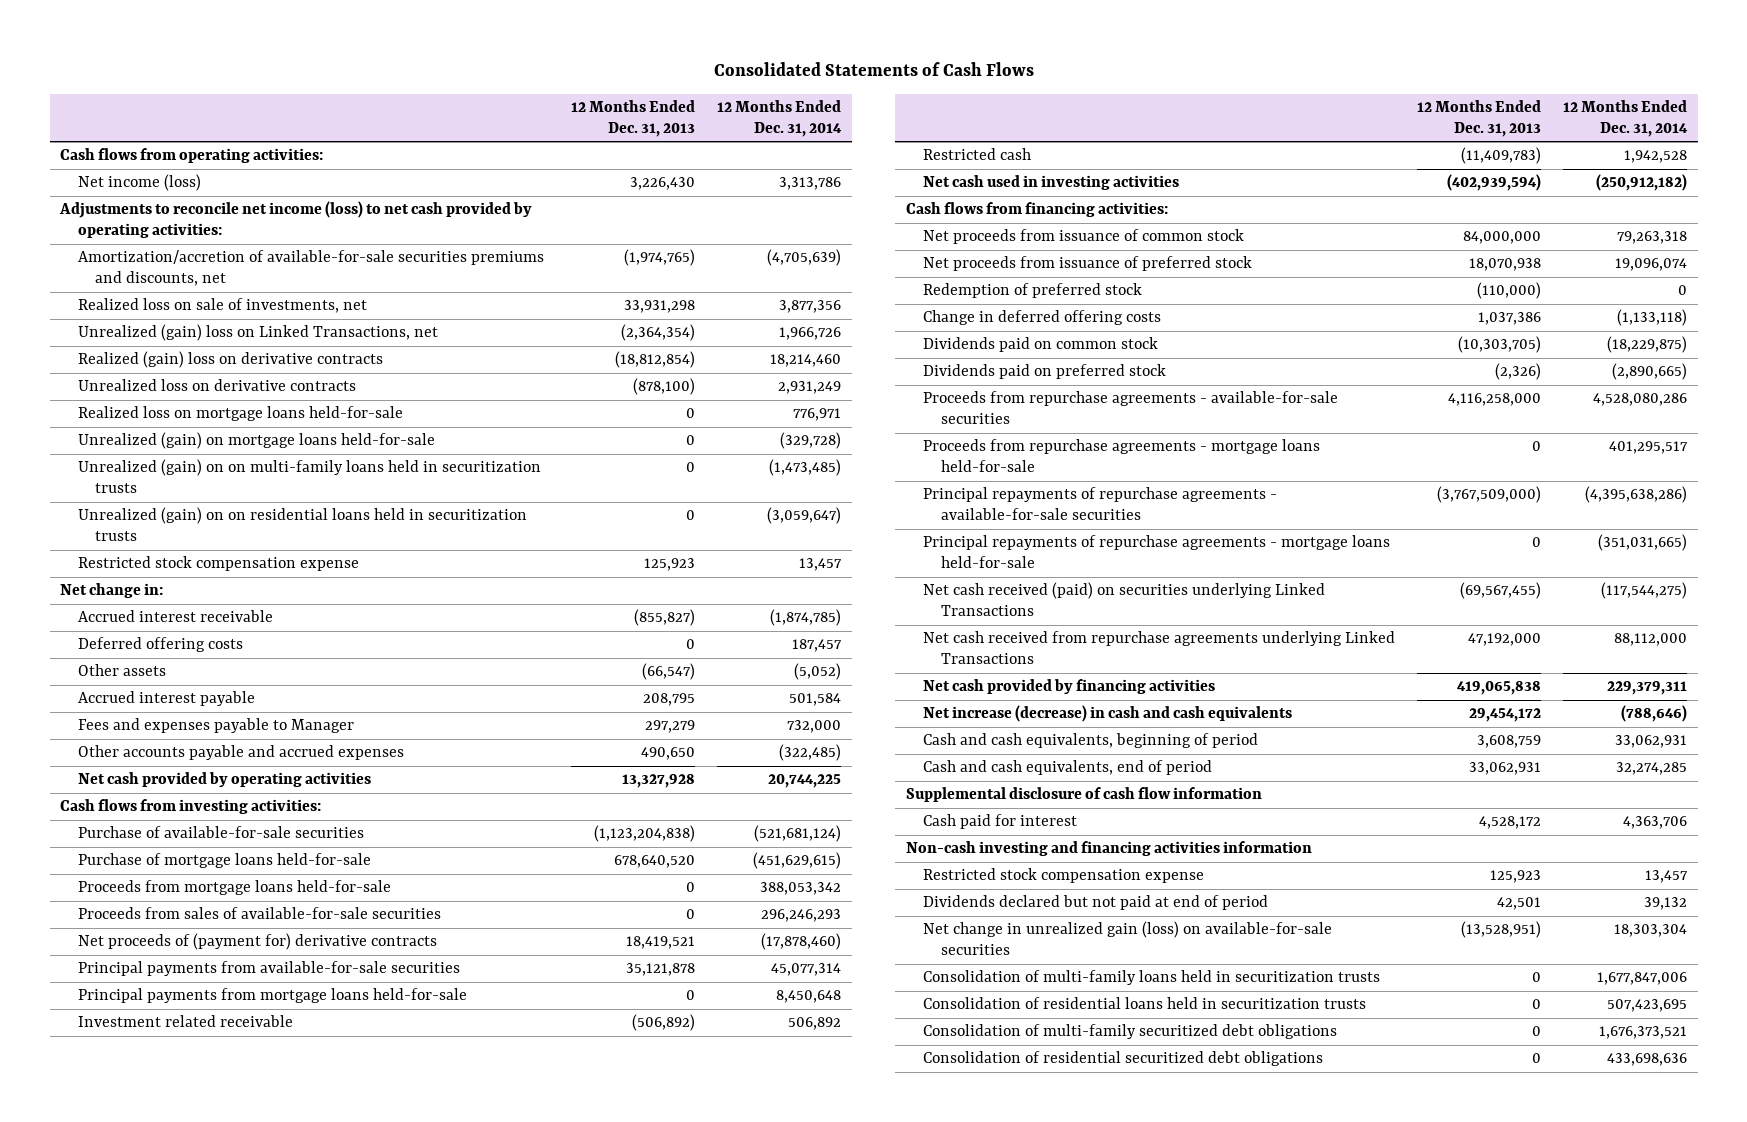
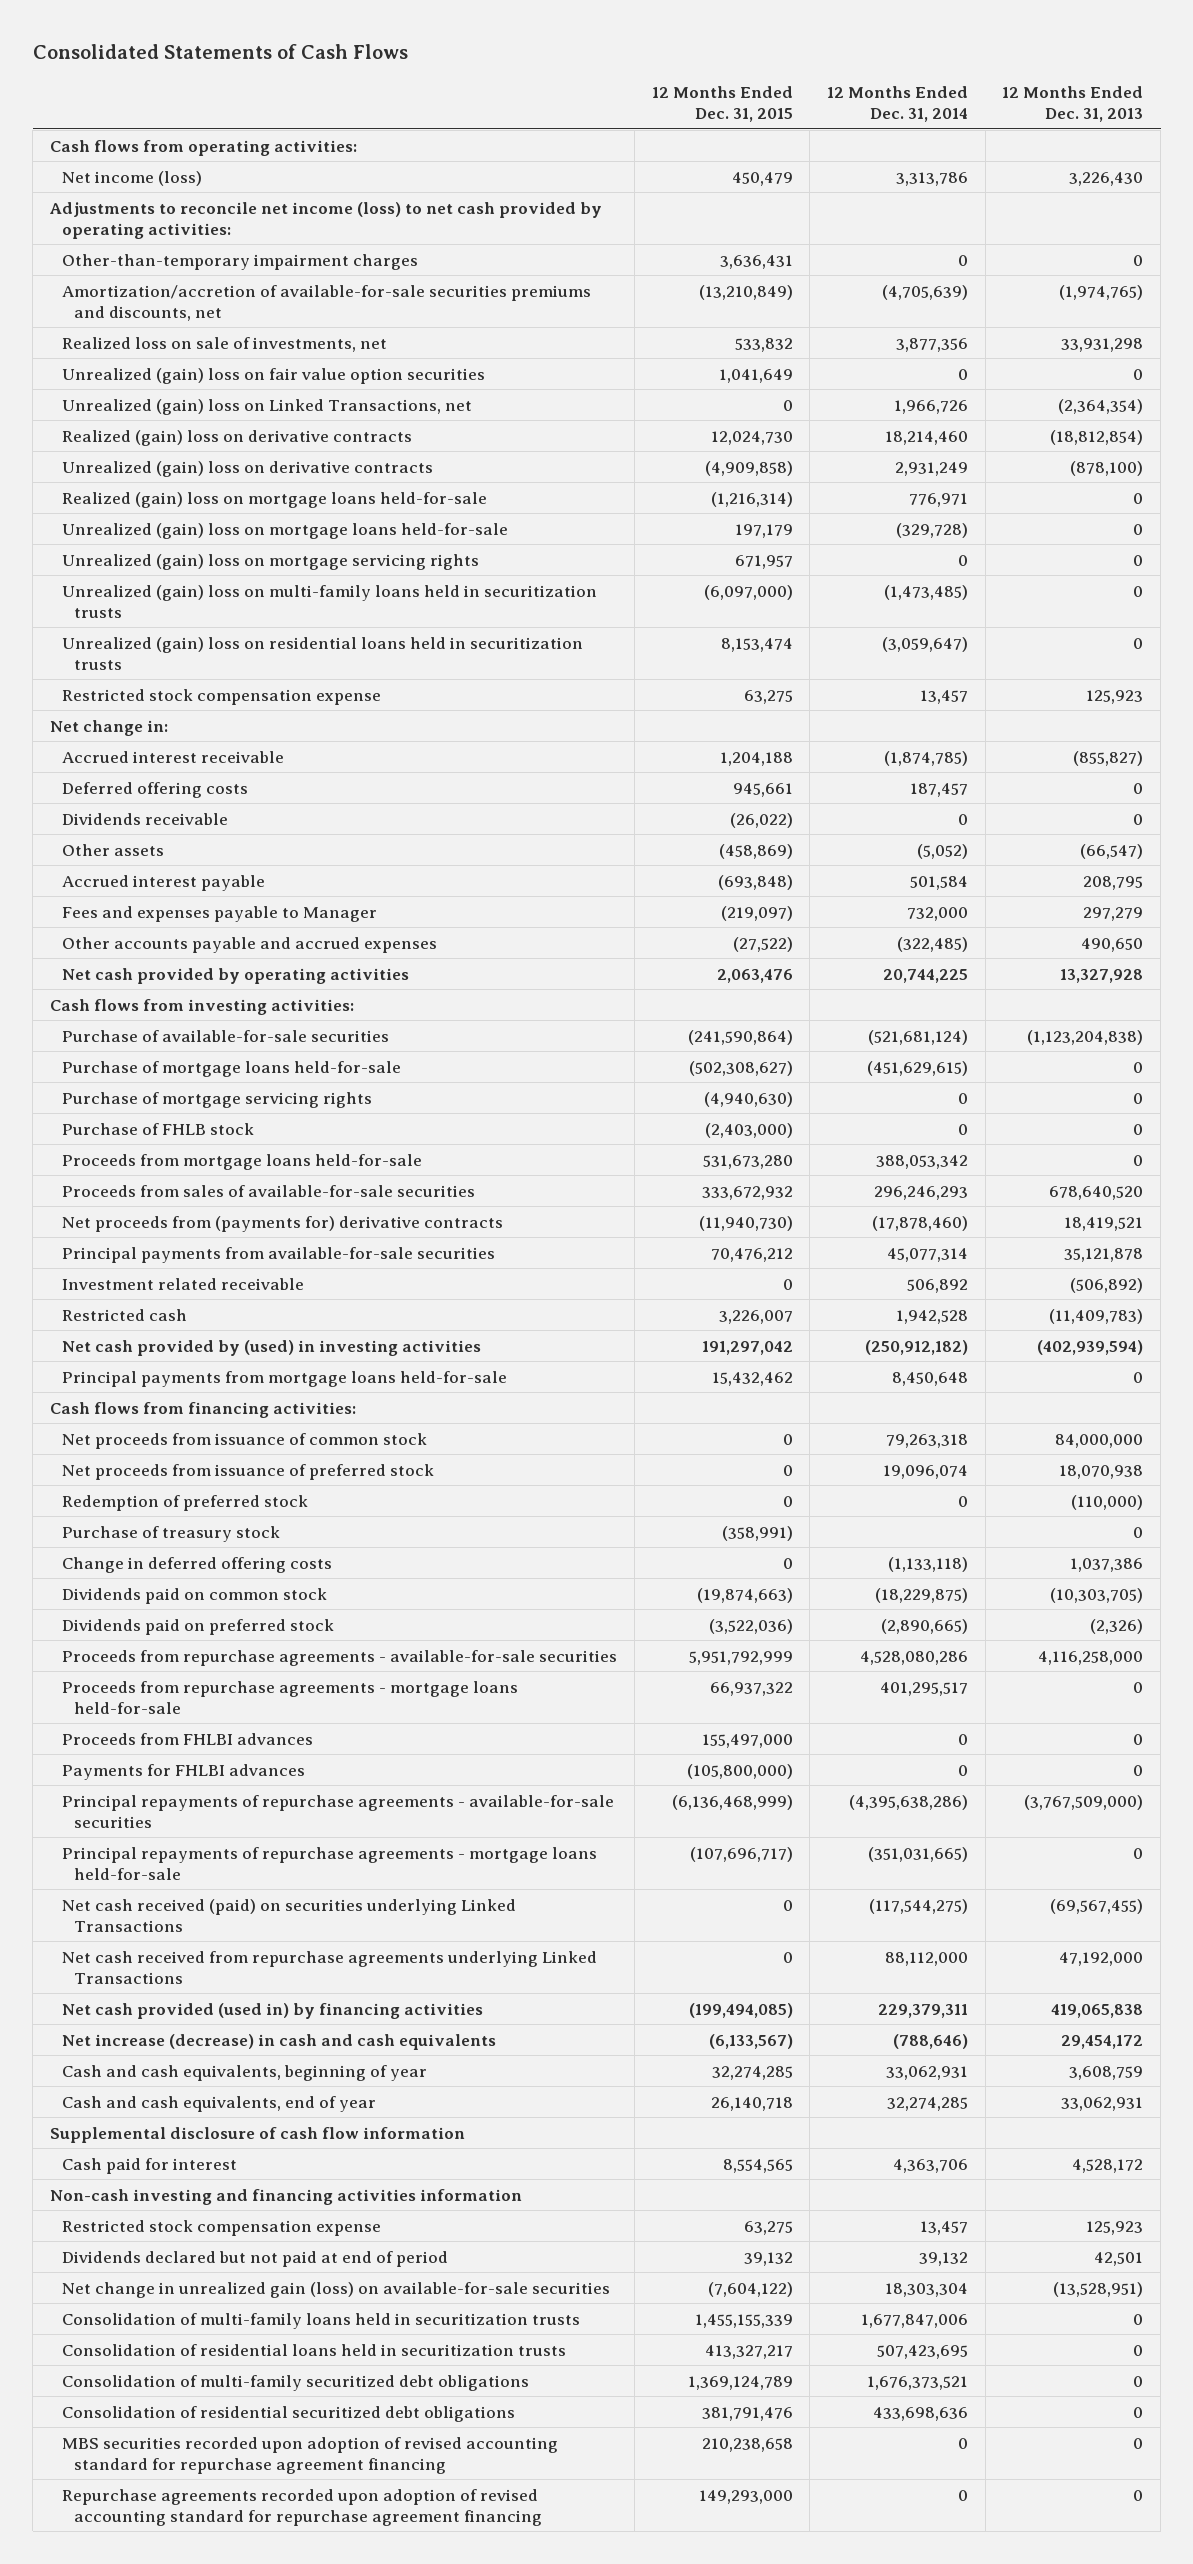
- | 12 Months Ended Dec. 31, 2013 | 12 Months Ended Dec. 31, 2014
+ | 12 Months Ended Dec. 31, 2015 | 12 Months Ended Dec. 31, 2014 | 12 Months Ended Dec. 31, 2013
+ Other-than-temporary impairment charges | 3,636,431 | 0 | 0
+ Unrealized (gain) loss on fair value option securities | 1,041,649 | 0 | 0
- Unrealized loss on derivative contracts | (878,100) | 2,931,249
- Realized loss on mortgage loans held-for-sale | 0 | 776,971
- Unrealized (gain) on mortgage loans held-for-sale | 0 | (329,728)
- Unrealized (gain) on on multi-family loans held in securitization trusts | 0 | (1,473,485)
- Unrealized (gain) on on residential loans held in securitization trusts | 0 | (3,059,647)
+ Unrealized (gain) loss on derivative contracts | (4,909,858) | 2,931,249 | (878,100)
+ Realized (gain) loss on mortgage loans held-for-sale | (1,216,314) | 776,971 | 0
+ Unrealized (gain) loss on mortgage loans held-for-sale | 197,179 | (329,728) | 0
+ Unrealized (gain) loss on mortgage servicing rights | 671,957 | 0 | 0
+ Unrealized (gain) loss on multi-family loans held in securitization trusts | (6,097,000) | (1,473,485) | 0
+ Unrealized (gain) loss on residential loans held in securitization trusts | 8,153,474 | (3,059,647) | 0
+ Dividends receivable | (26,022) | 0 | 0
- Purchase of mortgage loans held-for-sale | 678,640,520 | (451,629,615)
+ Purchase of mortgage loans held-for-sale | (502,308,627) | (451,629,615) | 0
+ Purchase of mortgage servicing rights | (4,940,630) | 0 | 0
+ Purchase of FHLB stock | (2,403,000) | 0 | 0
- Proceeds from sales of available-for-sale securities | 0 | 296,246,293
- Net proceeds of (payment for) derivative contracts | 18,419,521 | (17,878,460)
+ Proceeds from sales of available-for-sale securities | 333,672,932 | 296,246,293 | 678,640,520
+ Net proceeds from (payments for) derivative contracts | (11,940,730) | (17,878,460) | 18,419,521
- Net cash used in investing activities | (402,939,594) | (250,912,182)
+ Net cash provided by (used) in investing activities | 191,297,042 | (250,912,182) | (402,939,594)
moved down: Principal payments from mortgage loans held-for-sale | 15,432,462 | 8,450,648 | 0
+ Purchase of treasury stock | (358,991) | | 0
+ Proceeds from FHLBI advances | 155,497,000 | 0 | 0
+ Payments for FHLBI advances | (105,800,000) | 0 | 0
- Net cash provided by financing activities | 419,065,838 | 229,379,311
+ Net cash provided (used in) by financing activities | (199,494,085) | 229,379,311 | 419,065,838
- Cash and cash equivalents, beginning of period | 3,608,759 | 33,062,931
- Cash and cash equivalents, end of period | 33,062,931 | 32,274,285
+ Cash and cash equivalents, beginning of year | 32,274,285 | 33,062,931 | 3,608,759
+ Cash and cash equivalents, end of year | 26,140,718 | 32,274,285 | 33,062,931
+ MBS securities recorded upon adoption of revised accounting standard for repurchase agreement financing | 210,238,658 | 0 | 0
+ Repurchase agreements recorded upon adoption of revised accounting standard for repurchase agreement financing | 149,293,000 | 0 | 0

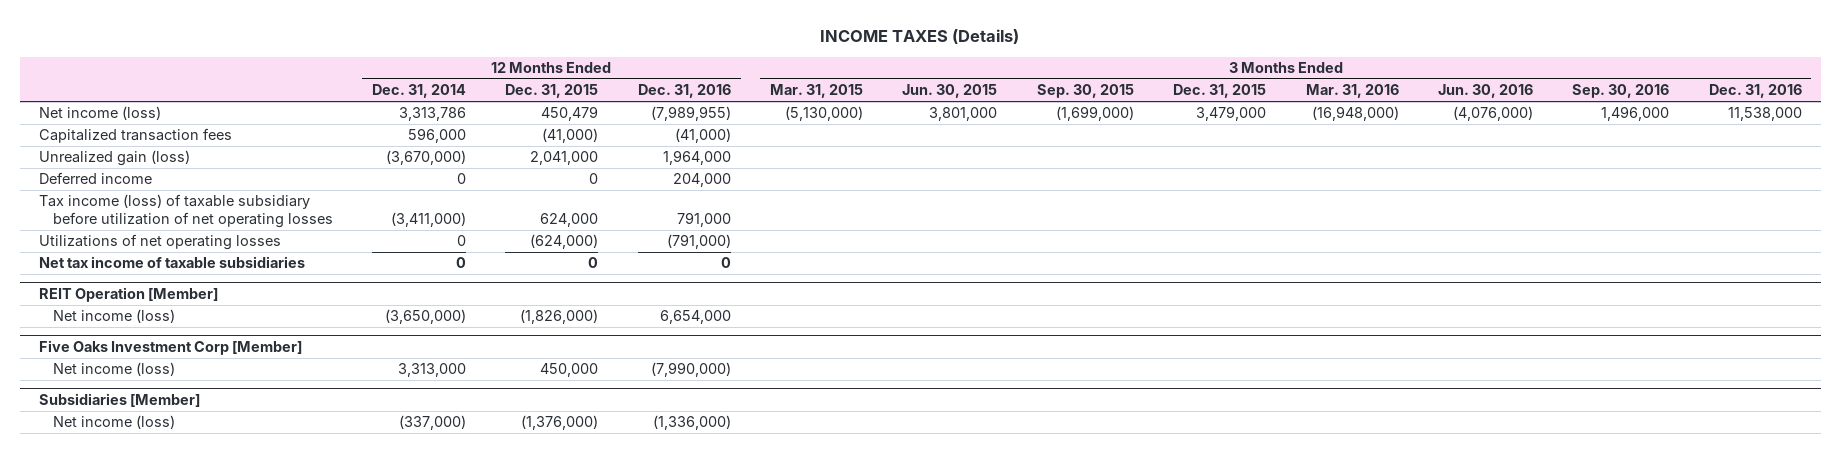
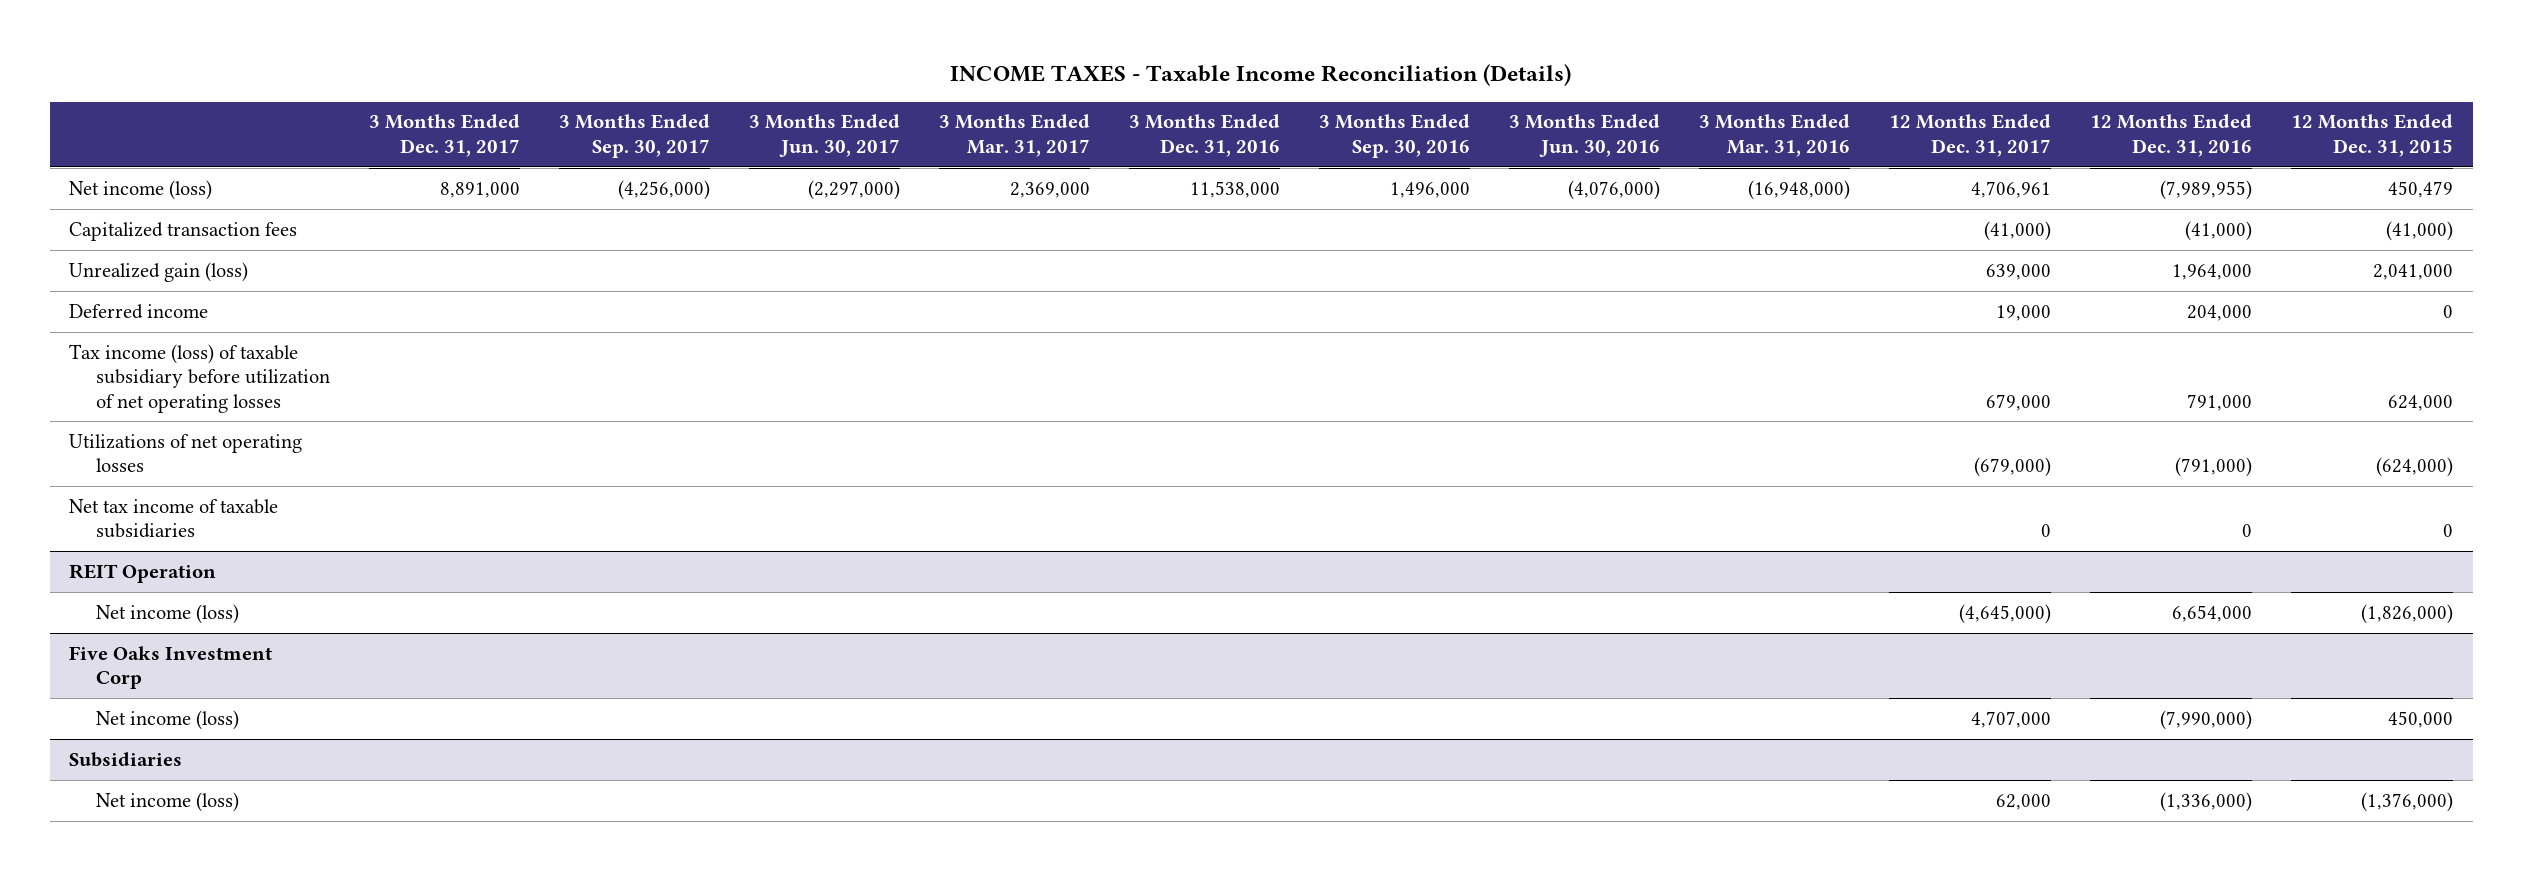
- INCOME TAXES (Details)
+ INCOME TAXES - Taxable Income Reconciliation (Details)
- | 12 Months Ended Dec. 31, 2014 | 12 Months Ended Dec. 31, 2015 | 12 Months Ended Dec. 31, 2016 | 3 Months Ended Mar. 31, 2015 | 3 Months Ended Jun. 30, 2015 | 3 Months Ended Sep. 30, 2015 | 3 Months Ended Dec. 31, 2015 | 3 Months Ended Mar. 31, 2016 | 3 Months Ended Jun. 30, 2016 | 3 Months Ended Sep. 30, 2016 | 3 Months Ended Dec. 31, 2016
+ | 3 Months Ended Dec. 31, 2017 | 3 Months Ended Sep. 30, 2017 | 3 Months Ended Jun. 30, 2017 | 3 Months Ended Mar. 31, 2017 | 3 Months Ended Dec. 31, 2016 | 3 Months Ended Sep. 30, 2016 | 3 Months Ended Jun. 30, 2016 | 3 Months Ended Mar. 31, 2016 | 12 Months Ended Dec. 31, 2017 | 12 Months Ended Dec. 31, 2016 | 12 Months Ended Dec. 31, 2015
- REIT Operation [Member]
+ REIT Operation
- Five Oaks Investment Corp [Member]
+ Five Oaks Investment Corp
- Subsidiaries [Member]
+ Subsidiaries

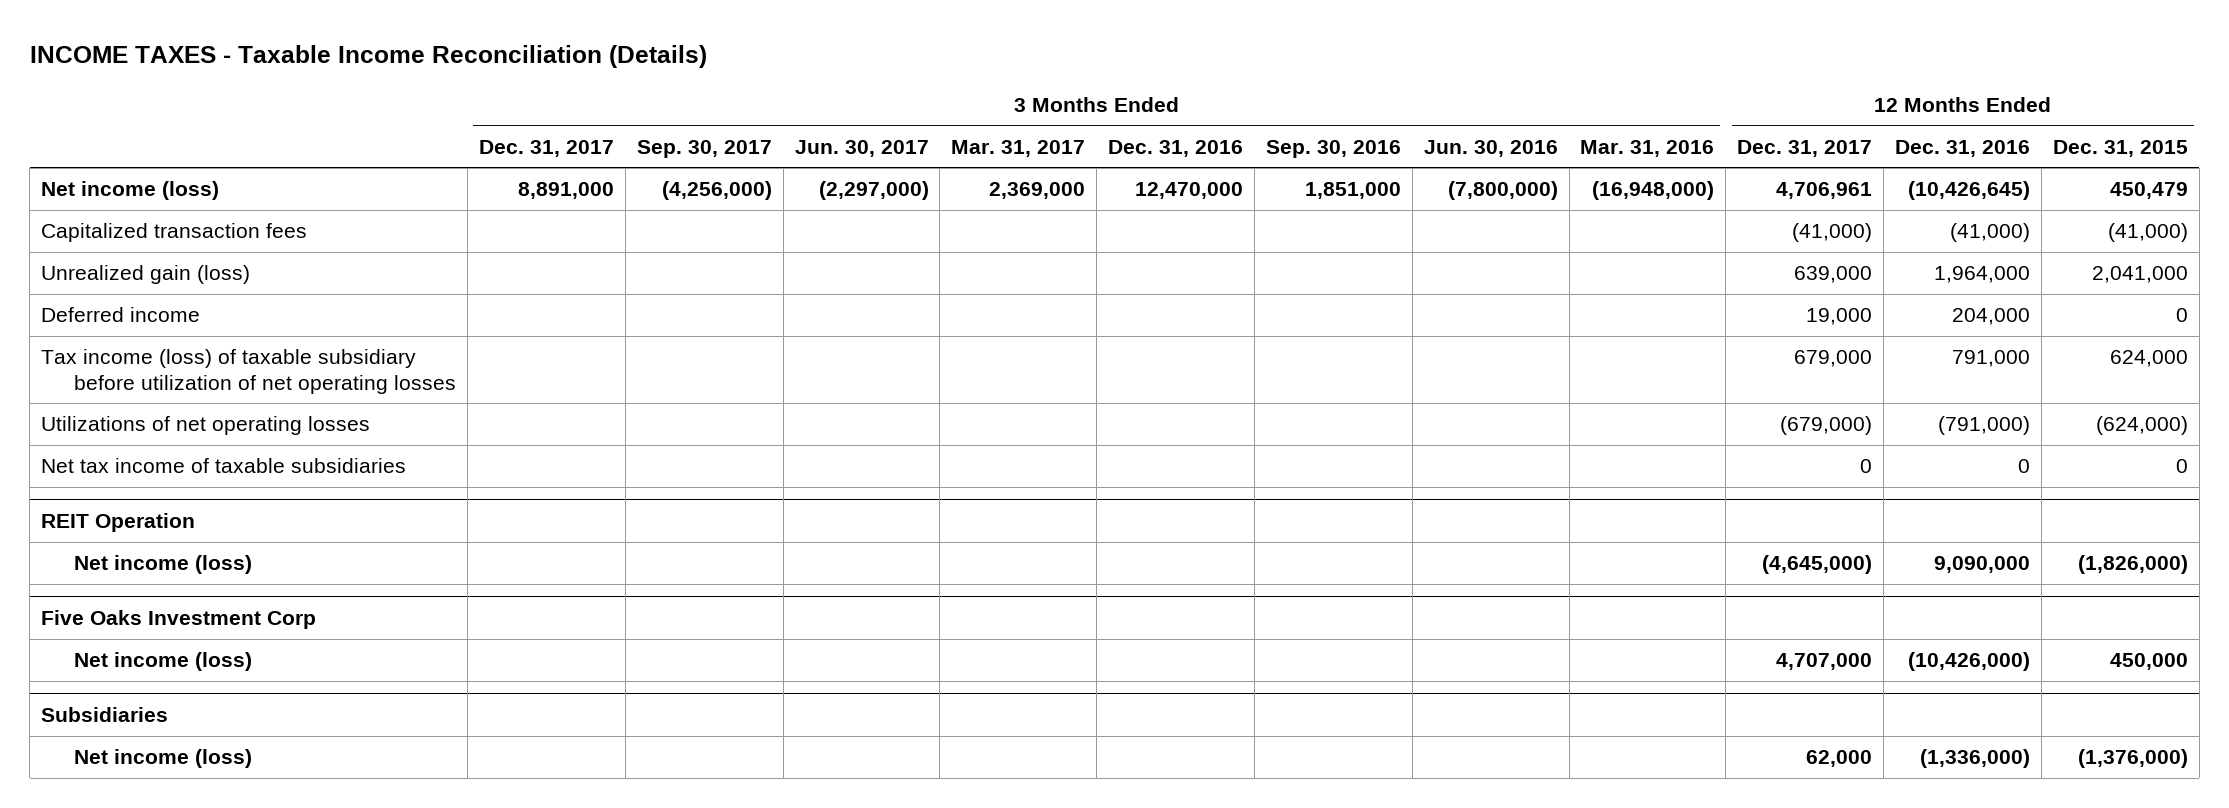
- Net income (loss) | 8,891,000 | (4,256,000) | (2,297,000) | 2,369,000 | 11,538,000 | 1,496,000 | (4,076,000) | (16,948,000) | 4,706,961 | (7,989,955) | 450,479
+ Net income (loss) | 8,891,000 | (4,256,000) | (2,297,000) | 2,369,000 | 12,470,000 | 1,851,000 | (7,800,000) | (16,948,000) | 4,706,961 | (10,426,645) | 450,479
@ REIT Operation
- Net income (loss) | | | | | | | | | (4,645,000) | 6,654,000 | (1,826,000)
+ Net income (loss) | | | | | | | | | (4,645,000) | 9,090,000 | (1,826,000)
@ Five Oaks Investment Corp
- Net income (loss) | | | | | | | | | 4,707,000 | (7,990,000) | 450,000
+ Net income (loss) | | | | | | | | | 4,707,000 | (10,426,000) | 450,000

